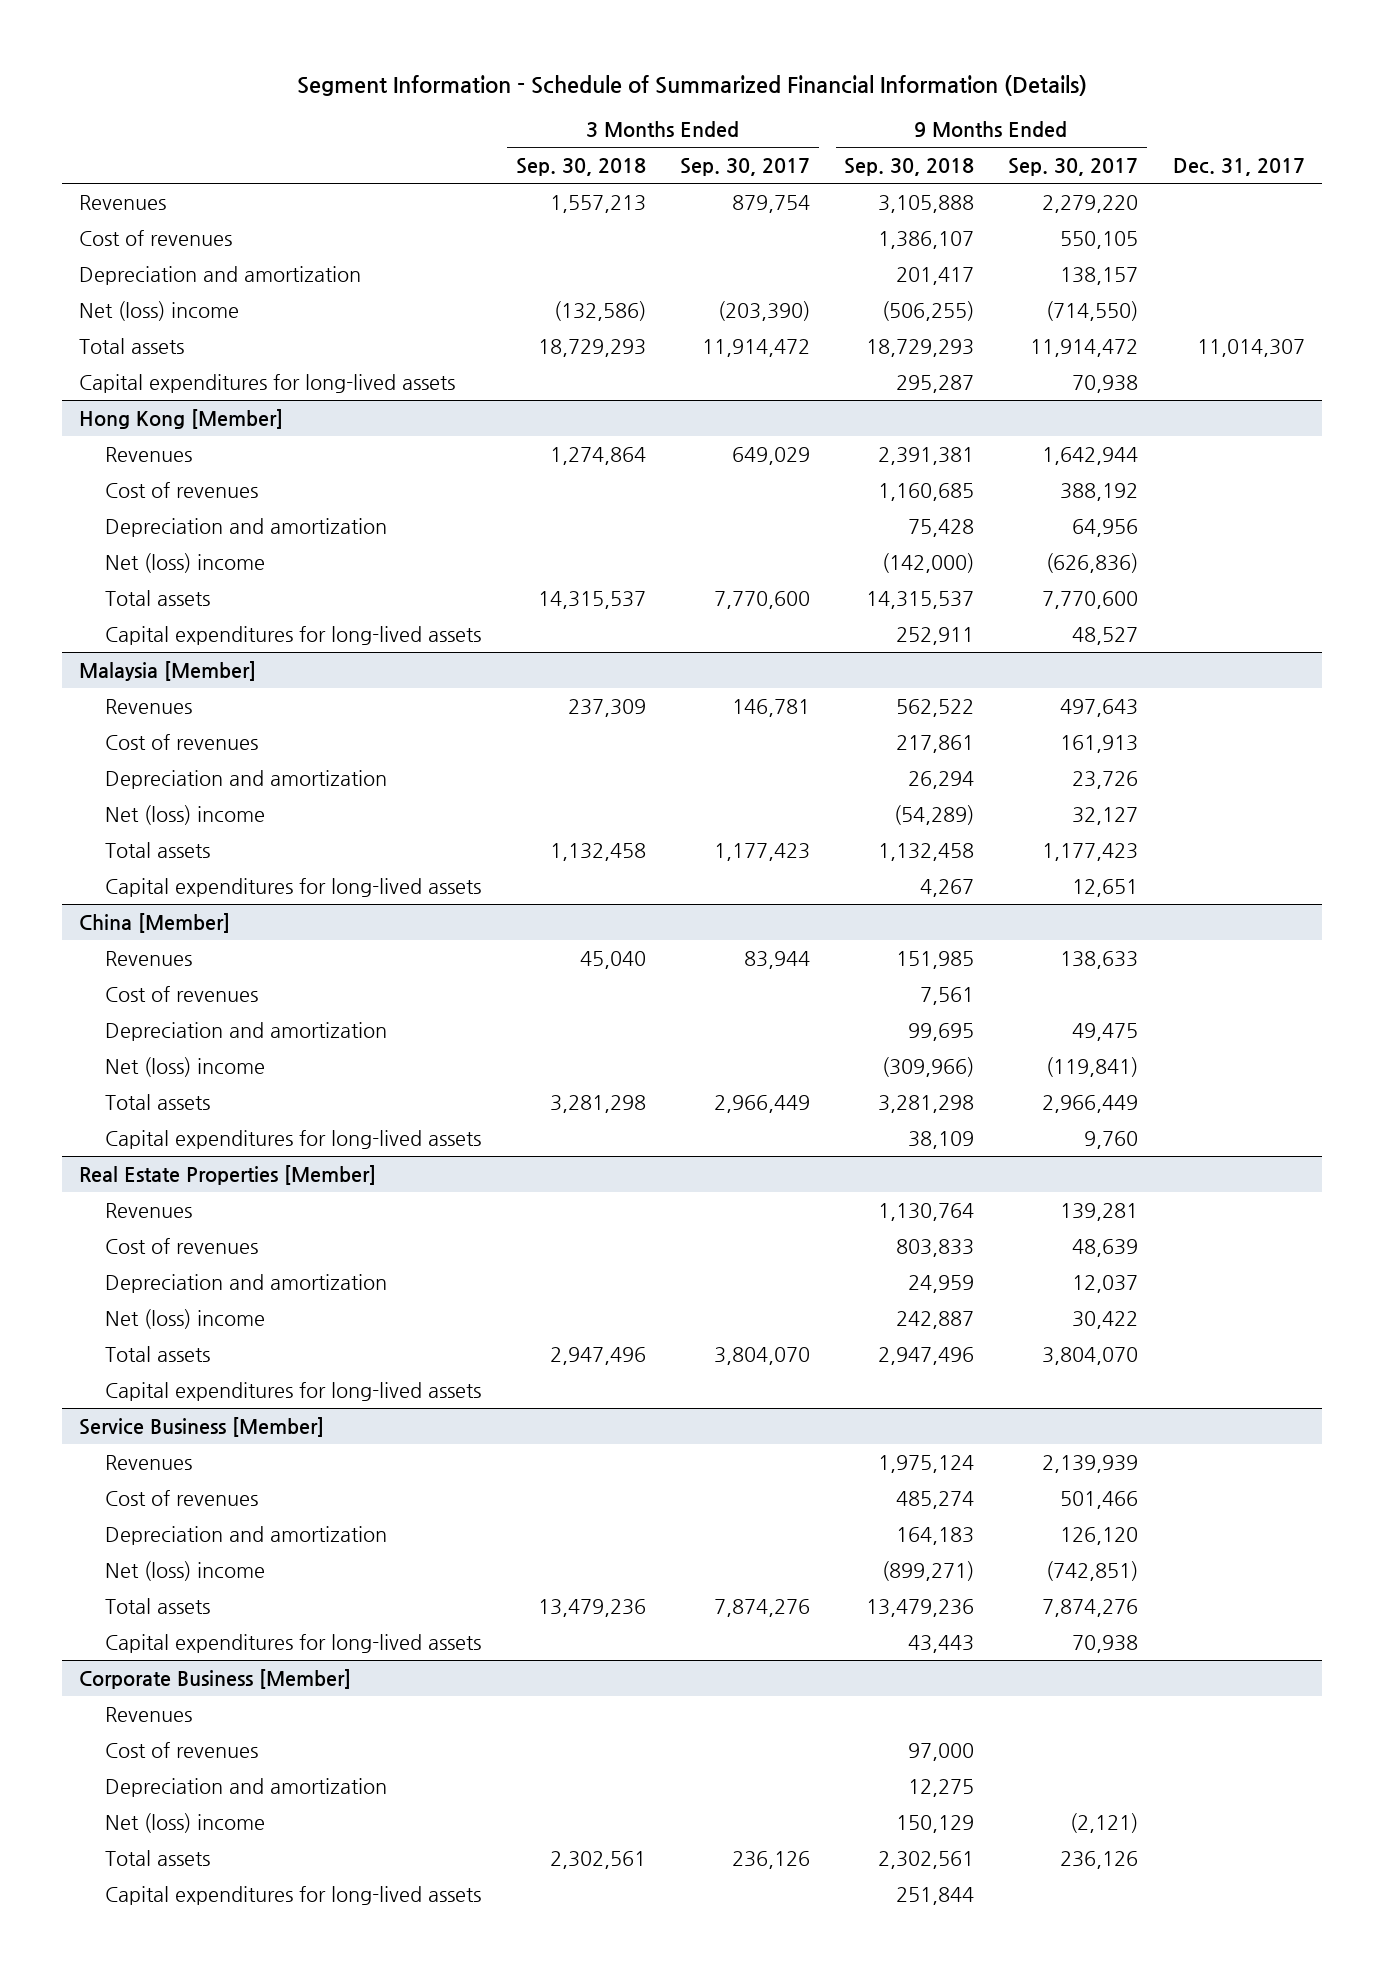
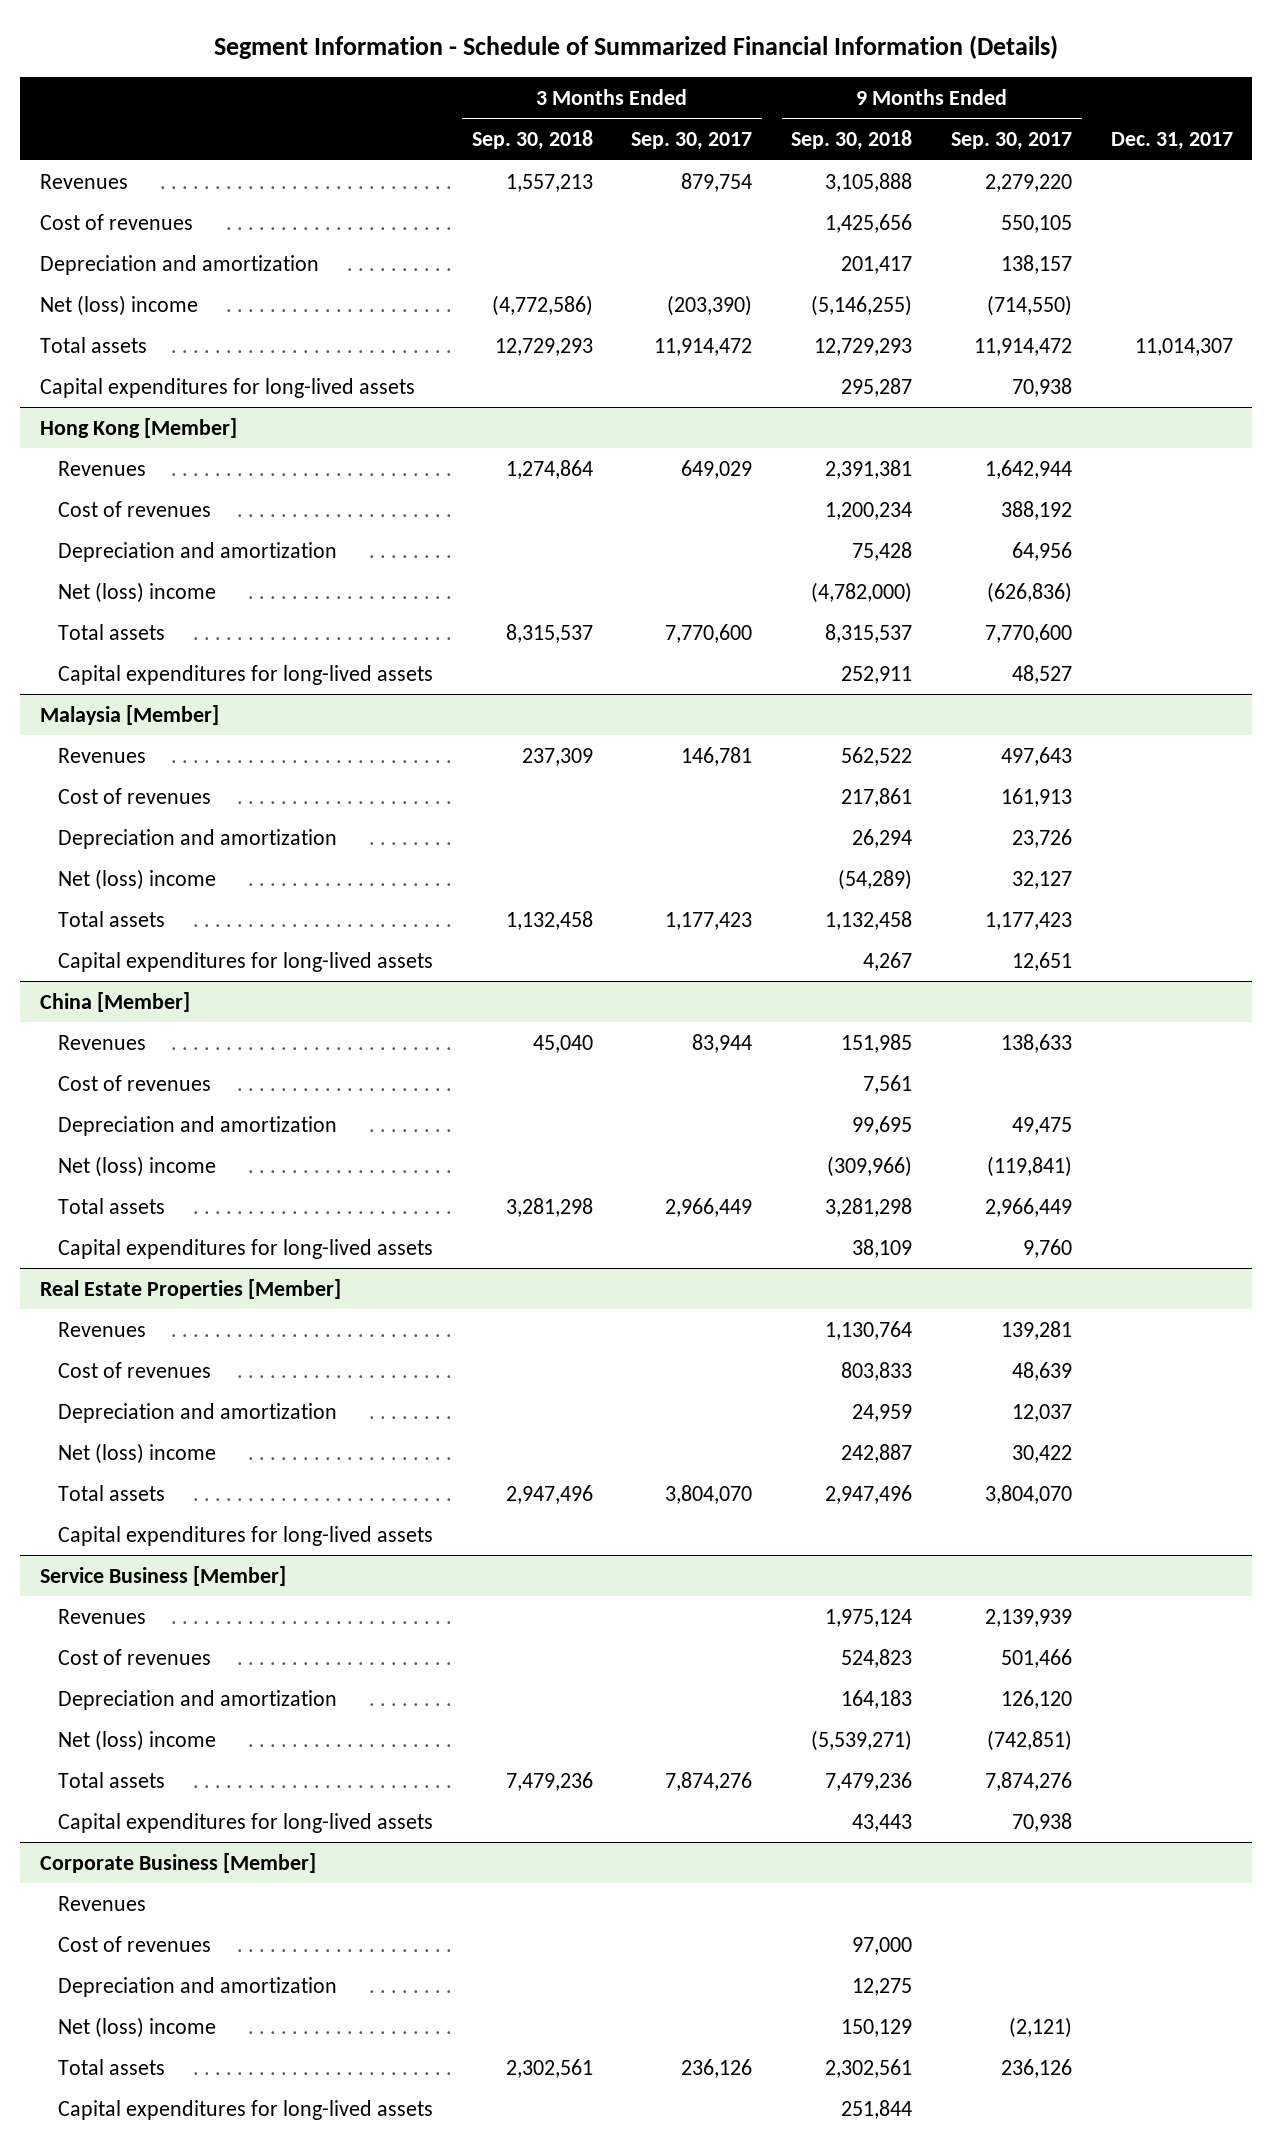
- Cost of revenues | | | 1,386,107 | 550,105 |
+ Cost of revenues | | | 1,425,656 | 550,105 |
- Net (loss) income | (132,586) | (203,390) | (506,255) | (714,550) |
- Total assets | 18,729,293 | 11,914,472 | 18,729,293 | 11,914,472 | 11,014,307
+ Net (loss) income | (4,772,586) | (203,390) | (5,146,255) | (714,550) |
+ Total assets | 12,729,293 | 11,914,472 | 12,729,293 | 11,914,472 | 11,014,307
@ Hong Kong [Member]
- Cost of revenues | | | 1,160,685 | 388,192 |
+ Cost of revenues | | | 1,200,234 | 388,192 |
- Net (loss) income | | | (142,000) | (626,836) |
- Total assets | 14,315,537 | 7,770,600 | 14,315,537 | 7,770,600 |
+ Net (loss) income | | | (4,782,000) | (626,836) |
+ Total assets | 8,315,537 | 7,770,600 | 8,315,537 | 7,770,600 |
@ Service Business [Member]
- Cost of revenues | | | 485,274 | 501,466 |
+ Cost of revenues | | | 524,823 | 501,466 |
- Net (loss) income | | | (899,271) | (742,851) |
- Total assets | 13,479,236 | 7,874,276 | 13,479,236 | 7,874,276 |
+ Net (loss) income | | | (5,539,271) | (742,851) |
+ Total assets | 7,479,236 | 7,874,276 | 7,479,236 | 7,874,276 |

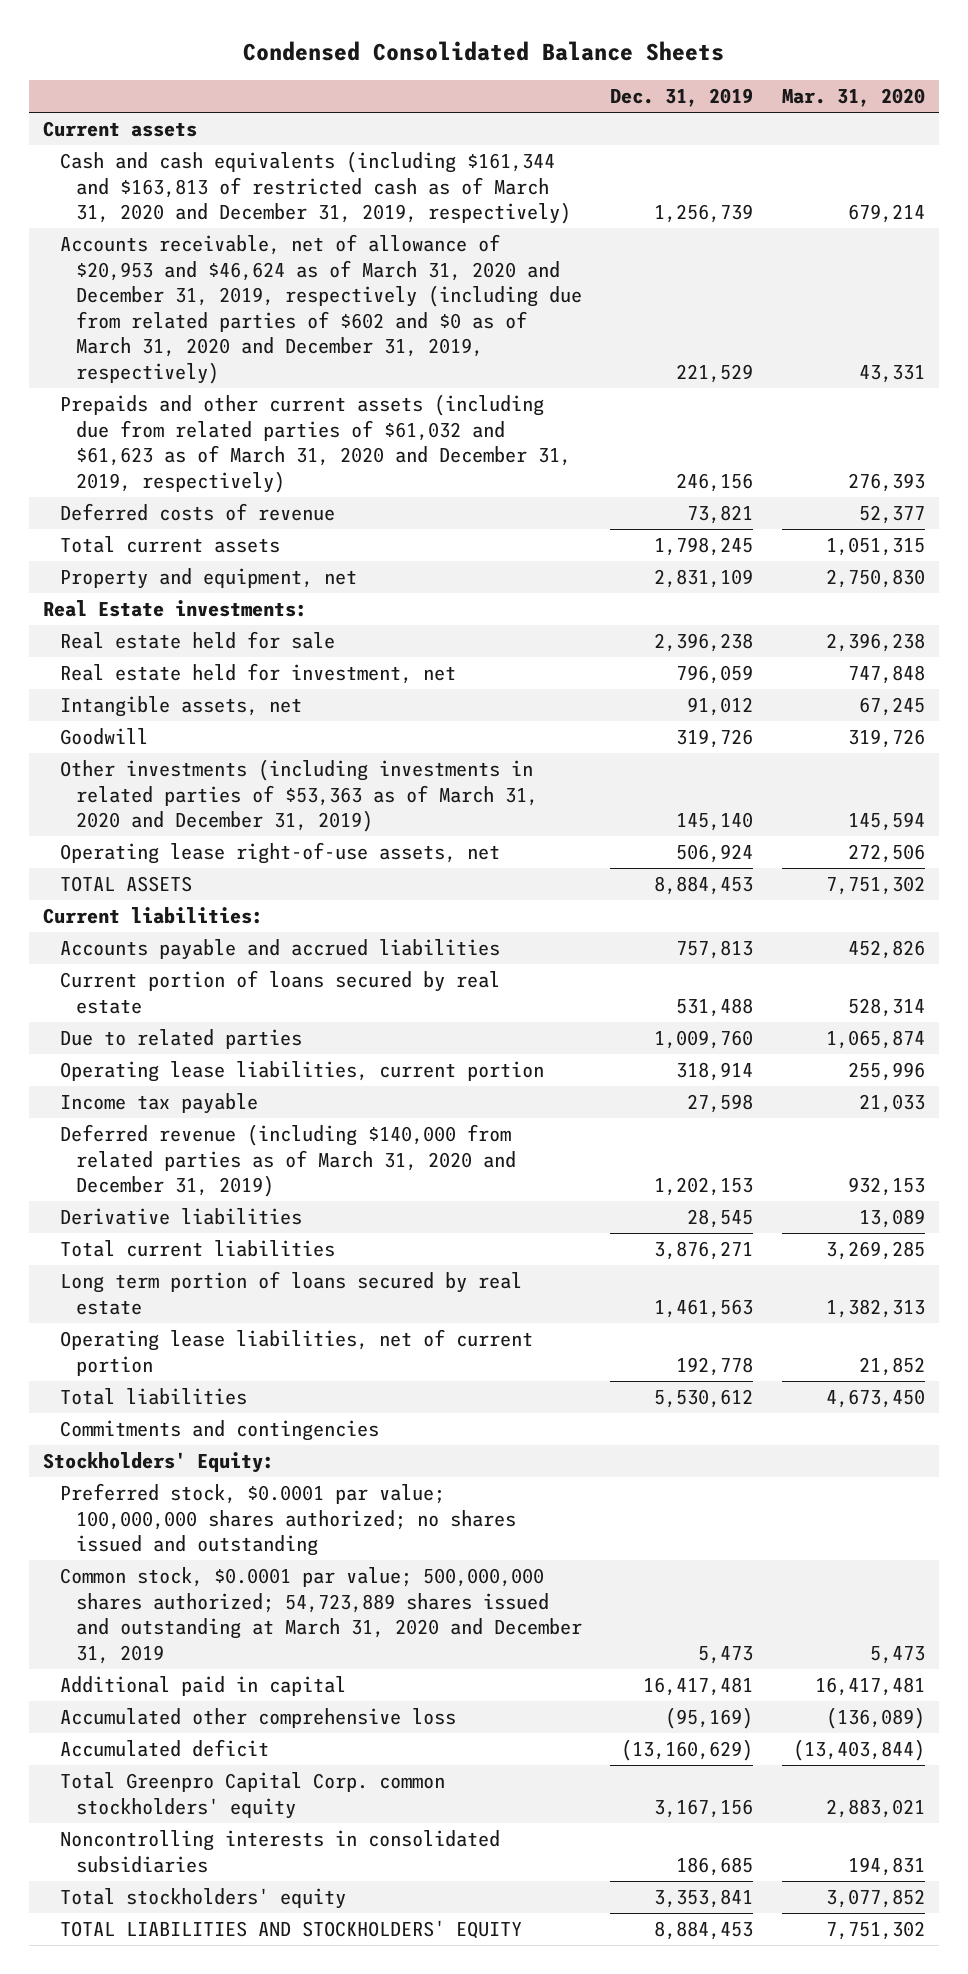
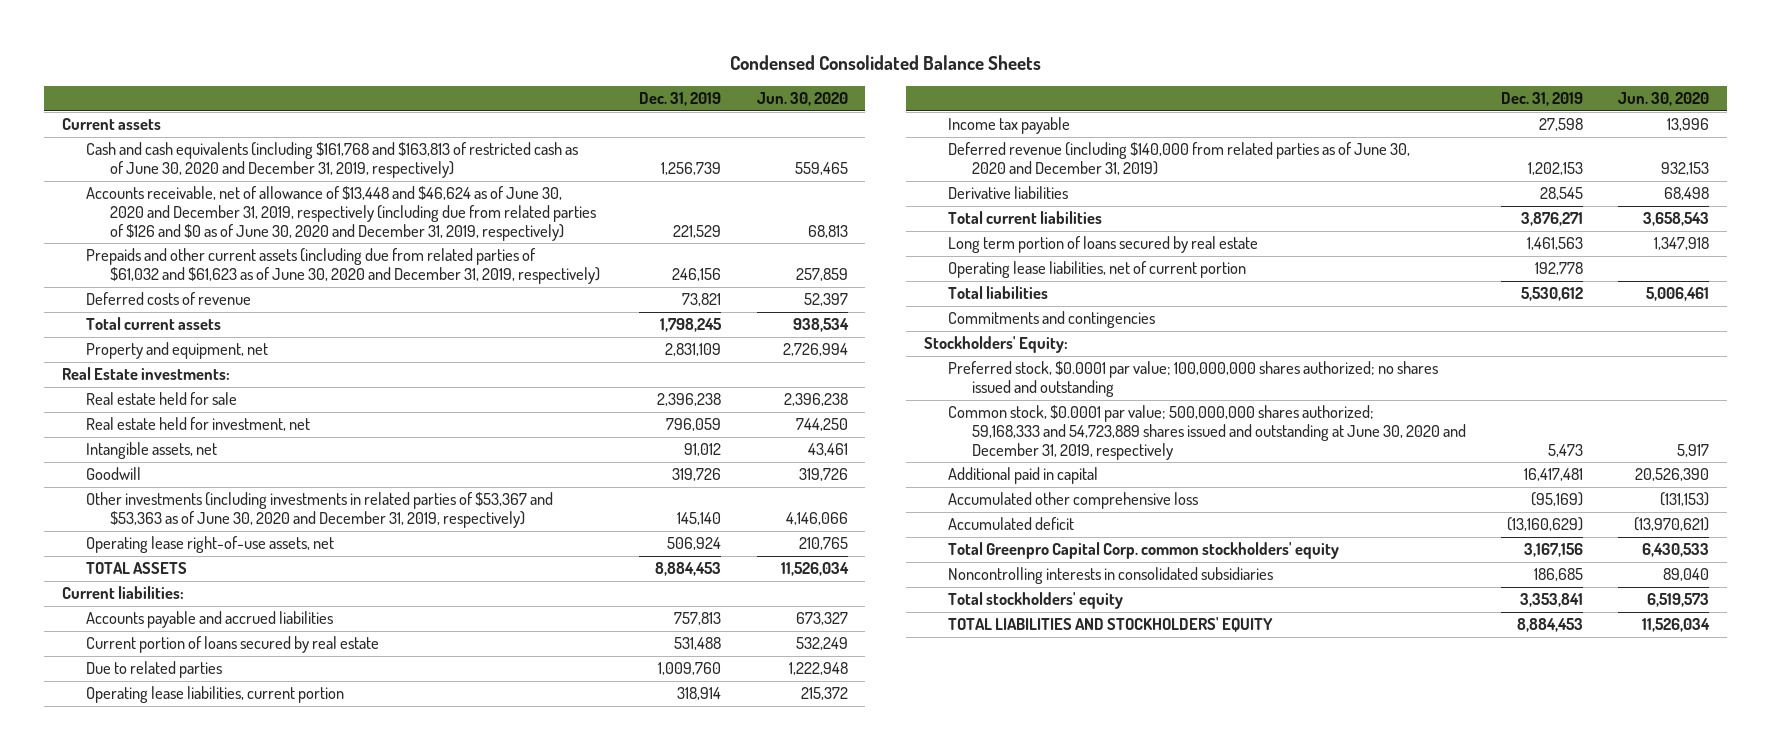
- | Dec. 31, 2019 | Mar. 31, 2020
+ | Dec. 31, 2019 | Jun. 30, 2020
- Cash and cash equivalents (including $161,344 and $163,813 of restricted cash as of March 31, 2020 and December 31, 2019, respectively) | 1,256,739 | 679,214
- Accounts receivable, net of allowance of $20,953 and $46,624 as of March 31, 2020 and December 31, 2019, respectively (including due from related parties of $602 and $0 as of March 31, 2020 and December 31, 2019, respectively) | 221,529 | 43,331
- Prepaids and other current assets (including due from related parties of $61,032 and $61,623 as of March 31, 2020 and December 31, 2019, respectively) | 246,156 | 276,393
+ Cash and cash equivalents (including $161,768 and $163,813 of restricted cash as of June 30, 2020 and December 31, 2019, respectively) | 1,256,739 | 559,465
+ Accounts receivable, net of allowance of $13,448 and $46,624 as of June 30, 2020 and December 31, 2019, respectively (including due from related parties of $126 and $0 as of June 30, 2020 and December 31, 2019, respectively) | 221,529 | 68,813
+ Prepaids and other current assets (including due from related parties of $61,032 and $61,623 as of June 30, 2020 and December 31, 2019, respectively) | 246,156 | 257,859
- Other investments (including investments in related parties of $53,363 as of March 31, 2020 and December 31, 2019) | 145,140 | 145,594
+ Other investments (including investments in related parties of $53,367 and $53,363 as of June 30, 2020 and December 31, 2019, respectively) | 145,140 | 4,146,066
- Deferred revenue (including $140,000 from related parties as of March 31, 2020 and December 31, 2019) | 1,202,153 | 932,153
+ Deferred revenue (including $140,000 from related parties as of June 30, 2020 and December 31, 2019) | 1,202,153 | 932,153
- Common stock, $0.0001 par value; 500,000,000 shares authorized; 54,723,889 shares issued and outstanding at March 31, 2020 and December 31, 2019 | 5,473 | 5,473
+ Common stock, $0.0001 par value; 500,000,000 shares authorized; 59,168,333 and 54,723,889 shares issued and outstanding at June 30, 2020 and December 31, 2019, respectively | 5,473 | 5,917

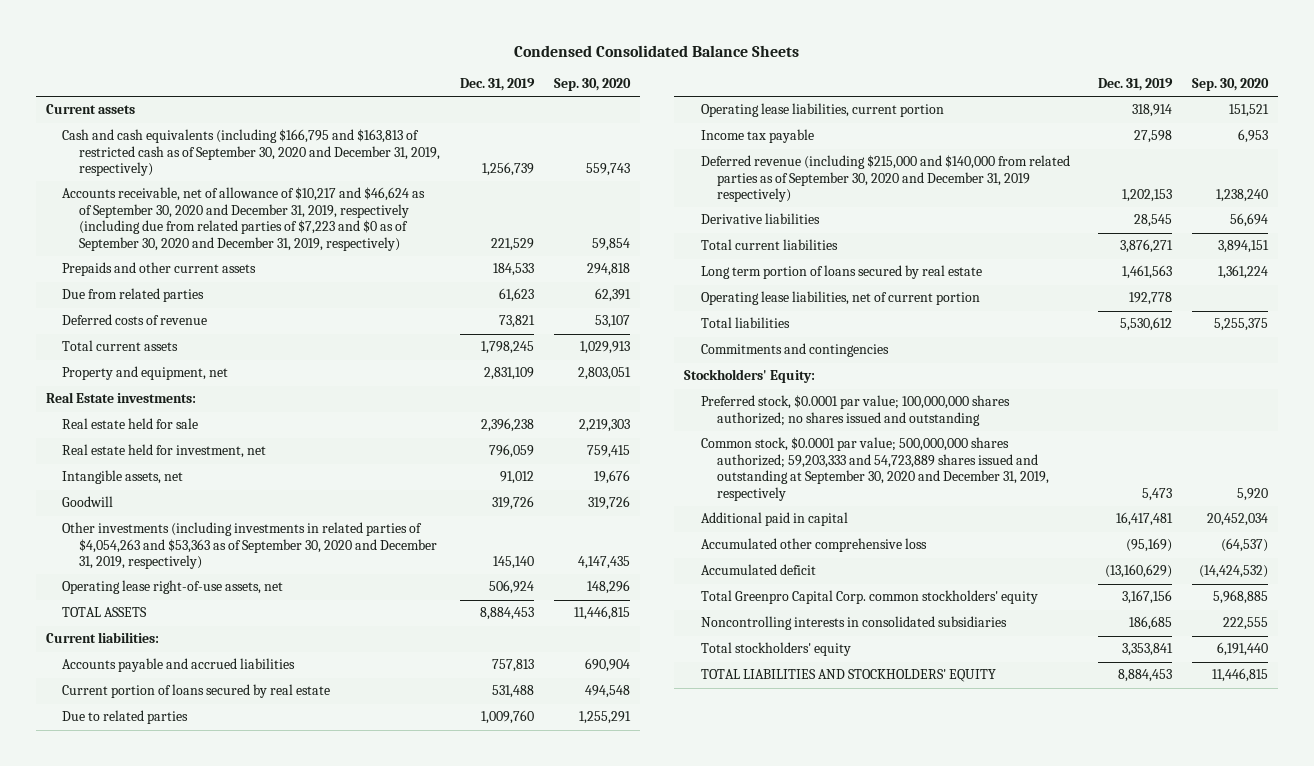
- | Dec. 31, 2019 | Jun. 30, 2020
+ | Dec. 31, 2019 | Sep. 30, 2020
- Cash and cash equivalents (including $161,768 and $163,813 of restricted cash as of June 30, 2020 and December 31, 2019, respectively) | 1,256,739 | 559,465
- Accounts receivable, net of allowance of $13,448 and $46,624 as of June 30, 2020 and December 31, 2019, respectively (including due from related parties of $126 and $0 as of June 30, 2020 and December 31, 2019, respectively) | 221,529 | 68,813
- Prepaids and other current assets (including due from related parties of $61,032 and $61,623 as of June 30, 2020 and December 31, 2019, respectively) | 246,156 | 257,859
+ Cash and cash equivalents (including $166,795 and $163,813 of restricted cash as of September 30, 2020 and December 31, 2019, respectively) | 1,256,739 | 559,743
+ Accounts receivable, net of allowance of $10,217 and $46,624 as of September 30, 2020 and December 31, 2019, respectively (including due from related parties of $7,223 and $0 as of September 30, 2020 and December 31, 2019, respectively) | 221,529 | 59,854
+ Prepaids and other current assets | 184,533 | 294,818
+ Due from related parties | 61,623 | 62,391
- Other investments (including investments in related parties of $53,367 and $53,363 as of June 30, 2020 and December 31, 2019, respectively) | 145,140 | 4,146,066
+ Other investments (including investments in related parties of $4,054,263 and $53,363 as of September 30, 2020 and December 31, 2019, respectively) | 145,140 | 4,147,435
- Deferred revenue (including $140,000 from related parties as of June 30, 2020 and December 31, 2019) | 1,202,153 | 932,153
+ Deferred revenue (including $215,000 and $140,000 from related parties as of September 30, 2020 and December 31, 2019 respectively) | 1,202,153 | 1,238,240
- Common stock, $0.0001 par value; 500,000,000 shares authorized; 59,168,333 and 54,723,889 shares issued and outstanding at June 30, 2020 and December 31, 2019, respectively | 5,473 | 5,917
+ Common stock, $0.0001 par value; 500,000,000 shares authorized; 59,203,333 and 54,723,889 shares issued and outstanding at September 30, 2020 and December 31, 2019, respectively | 5,473 | 5,920

